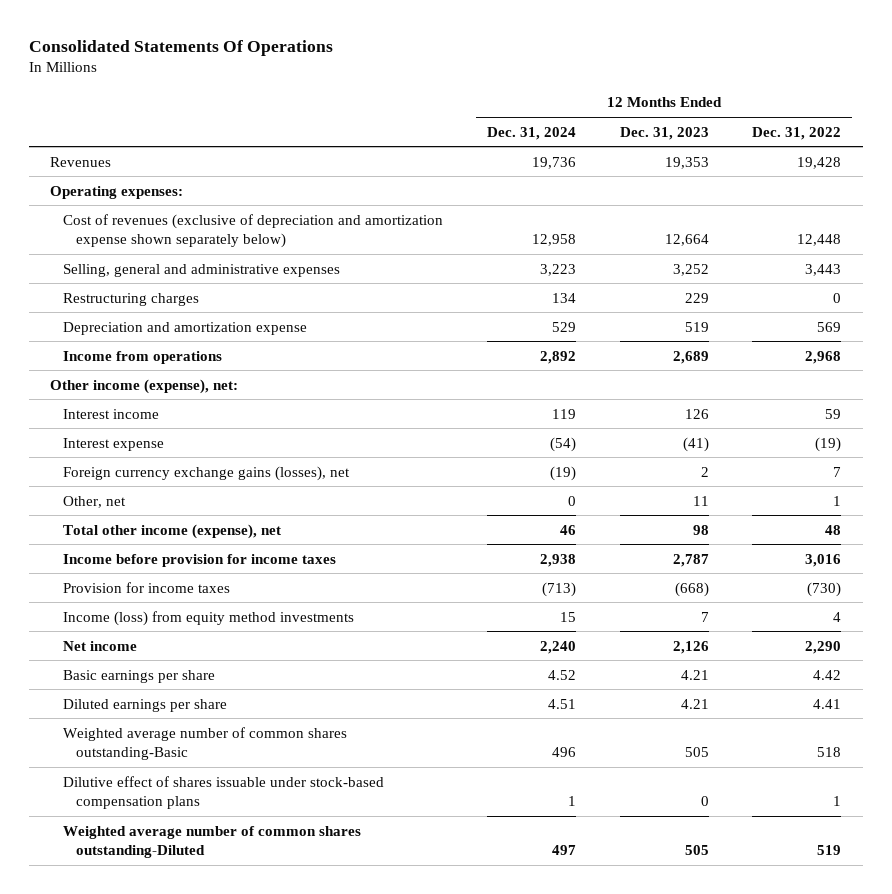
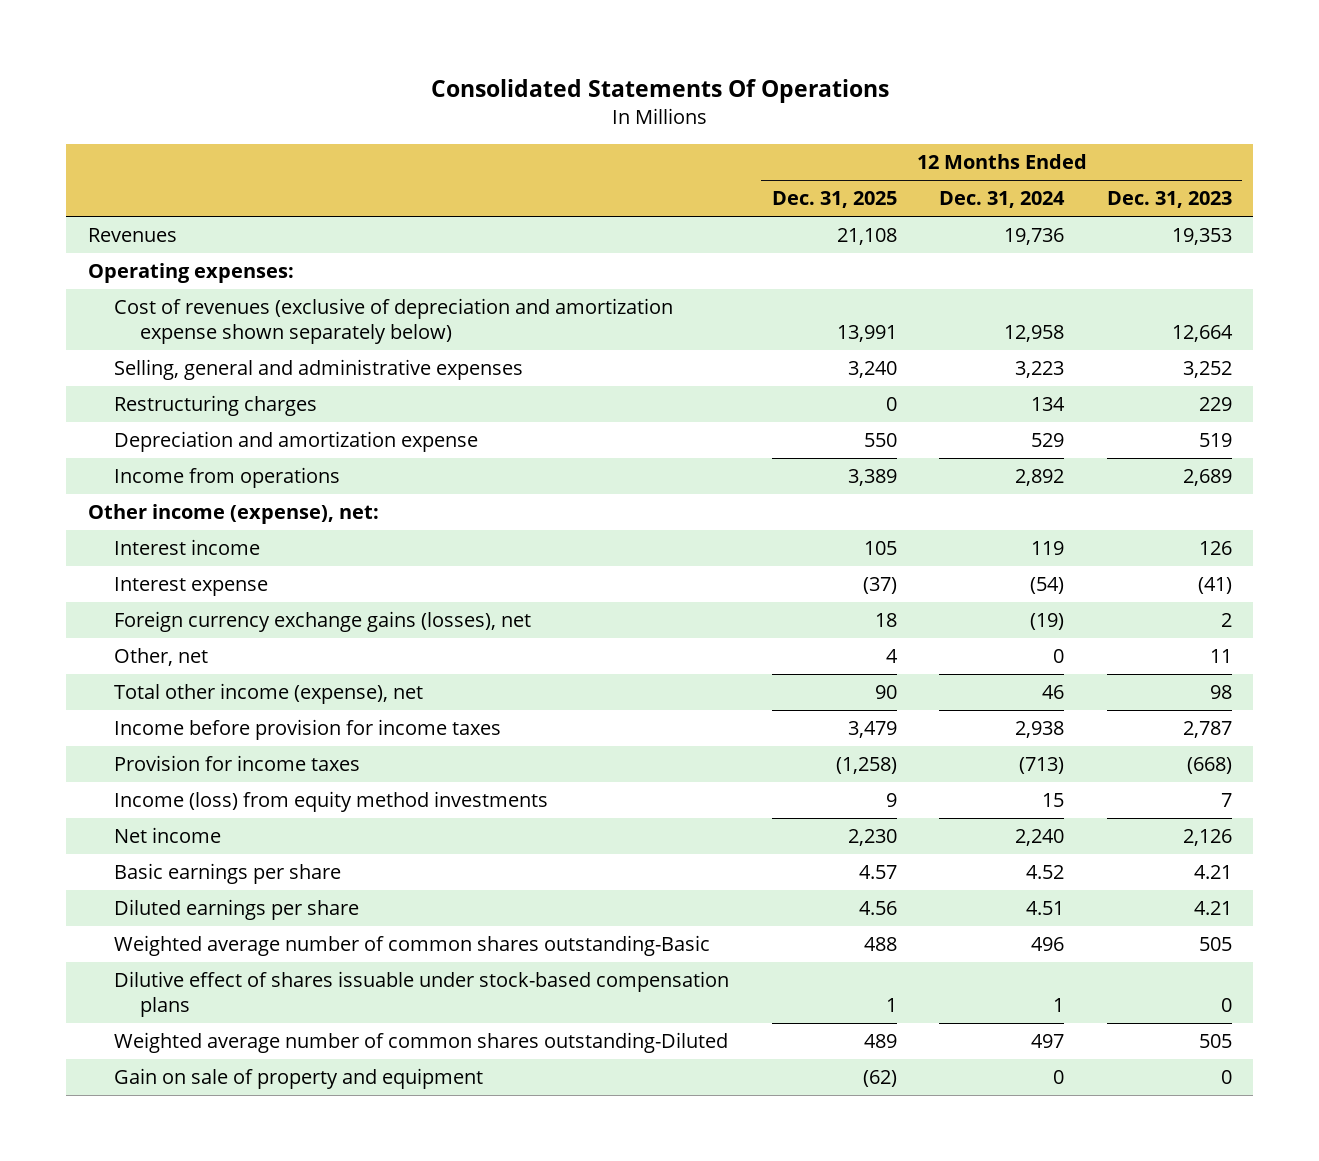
- | 12 Months Ended Dec. 31, 2024 | 12 Months Ended Dec. 31, 2023 | 12 Months Ended Dec. 31, 2022
+ | 12 Months Ended Dec. 31, 2025 | 12 Months Ended Dec. 31, 2024 | 12 Months Ended Dec. 31, 2023
+ Gain on sale of property and equipment | (62) | 0 | 0

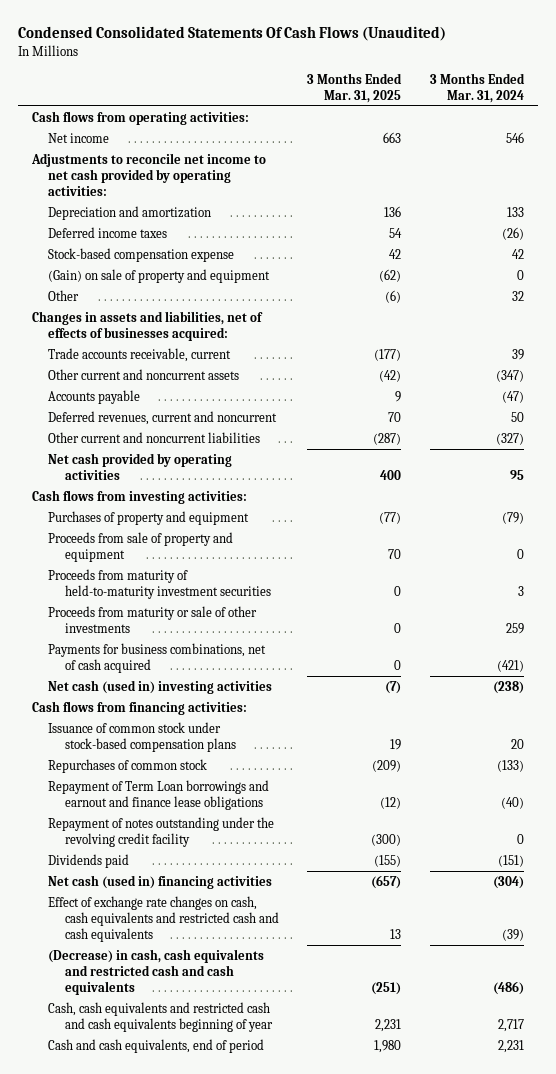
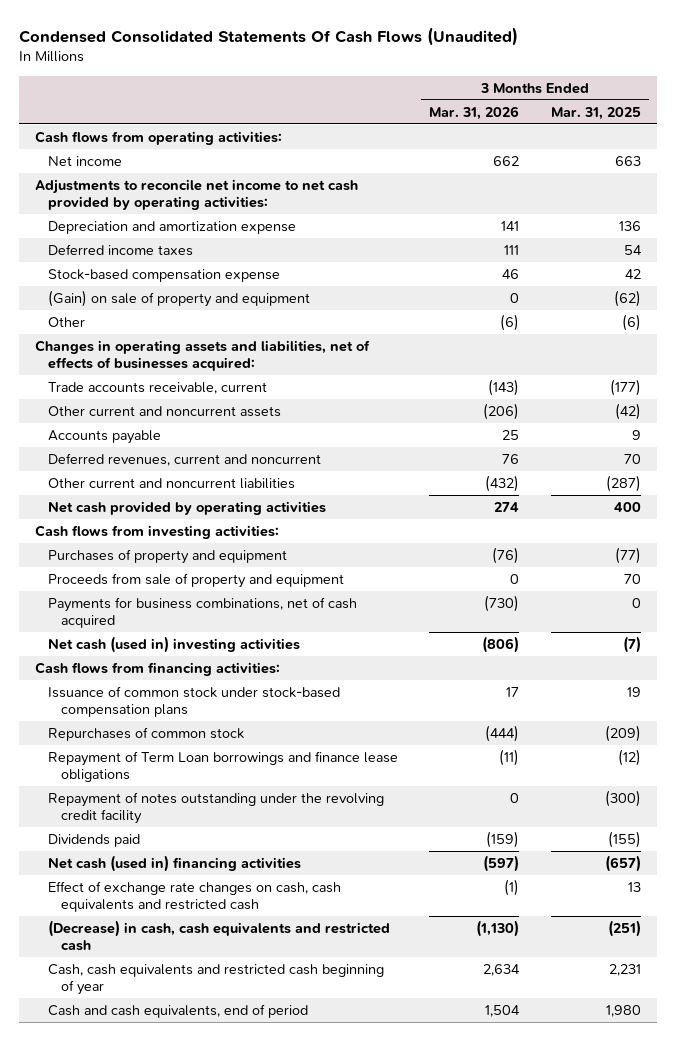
- | 3 Months Ended Mar. 31, 2025 | 3 Months Ended Mar. 31, 2024
+ | 3 Months Ended Mar. 31, 2026 | 3 Months Ended Mar. 31, 2025
- Depreciation and amortization | 136 | 133
+ Depreciation and amortization expense | 141 | 136
- Changes in assets and liabilities, net of effects of businesses acquired:
+ Changes in operating assets and liabilities, net of effects of businesses acquired:
- Proceeds from maturity of held-to-maturity investment securities | 0 | 3
- Proceeds from maturity or sale of other investments | 0 | 259
- Repayment of Term Loan borrowings and earnout and finance lease obligations | (12) | (40)
+ Repayment of Term Loan borrowings and finance lease obligations | (11) | (12)
- Effect of exchange rate changes on cash, cash equivalents and restricted cash and cash equivalents | 13 | (39)
- (Decrease) in cash, cash equivalents and restricted cash and cash equivalents | (251) | (486)
- Cash, cash equivalents and restricted cash and cash equivalents beginning of year | 2,231 | 2,717
+ Effect of exchange rate changes on cash, cash equivalents and restricted cash | (1) | 13
+ (Decrease) in cash, cash equivalents and restricted cash | (1,130) | (251)
+ Cash, cash equivalents and restricted cash beginning of year | 2,634 | 2,231

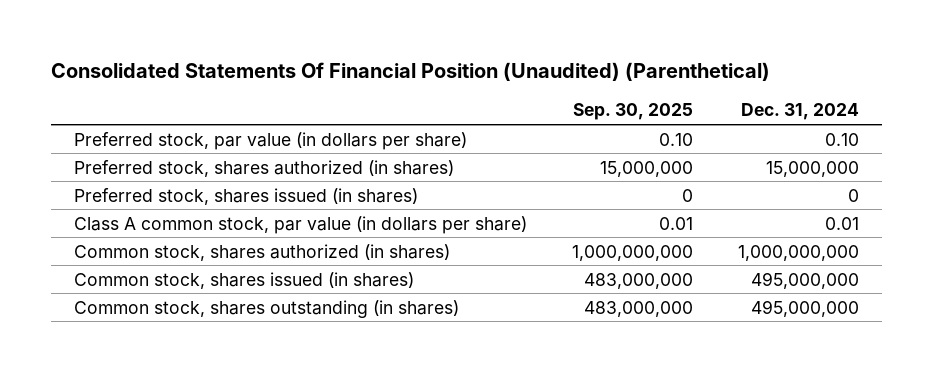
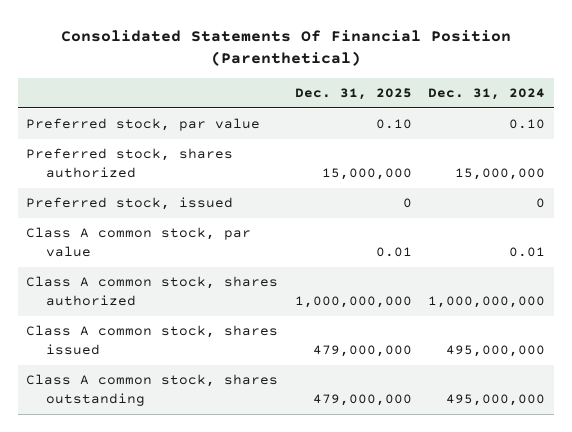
- Consolidated Statements Of Financial Position (Unaudited) (Parenthetical)
+ Consolidated Statements Of Financial Position (Parenthetical)
- | Sep. 30, 2025 | Dec. 31, 2024
+ | Dec. 31, 2025 | Dec. 31, 2024
- Preferred stock, par value (in dollars per share) | 0.10 | 0.10
- Preferred stock, shares authorized (in shares) | 15,000,000 | 15,000,000
- Preferred stock, shares issued (in shares) | 0 | 0
- Class A common stock, par value (in dollars per share) | 0.01 | 0.01
- Common stock, shares authorized (in shares) | 1,000,000,000 | 1,000,000,000
- Common stock, shares issued (in shares) | 483,000,000 | 495,000,000
- Common stock, shares outstanding (in shares) | 483,000,000 | 495,000,000
+ Preferred stock, par value | 0.10 | 0.10
+ Preferred stock, shares authorized | 15,000,000 | 15,000,000
+ Preferred stock, issued | 0 | 0
+ Class A common stock, par value | 0.01 | 0.01
+ Class A common stock, shares authorized | 1,000,000,000 | 1,000,000,000
+ Class A common stock, shares issued | 479,000,000 | 495,000,000
+ Class A common stock, shares outstanding | 479,000,000 | 495,000,000

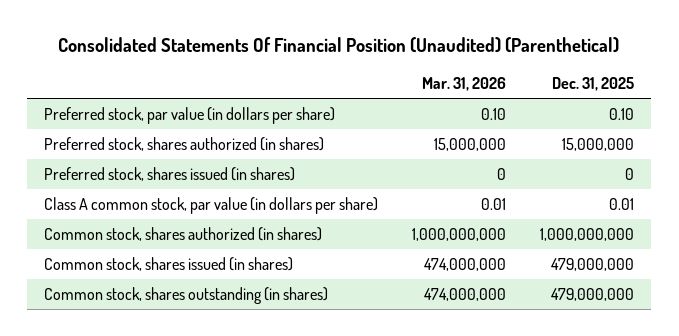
- Consolidated Statements Of Financial Position (Parenthetical)
+ Consolidated Statements Of Financial Position (Unaudited) (Parenthetical)
- | Dec. 31, 2025 | Dec. 31, 2024
+ | Mar. 31, 2026 | Dec. 31, 2025
- Preferred stock, par value | 0.10 | 0.10
- Preferred stock, shares authorized | 15,000,000 | 15,000,000
- Preferred stock, issued | 0 | 0
- Class A common stock, par value | 0.01 | 0.01
- Class A common stock, shares authorized | 1,000,000,000 | 1,000,000,000
- Class A common stock, shares issued | 479,000,000 | 495,000,000
- Class A common stock, shares outstanding | 479,000,000 | 495,000,000
+ Preferred stock, par value (in dollars per share) | 0.10 | 0.10
+ Preferred stock, shares authorized (in shares) | 15,000,000 | 15,000,000
+ Preferred stock, shares issued (in shares) | 0 | 0
+ Class A common stock, par value (in dollars per share) | 0.01 | 0.01
+ Common stock, shares authorized (in shares) | 1,000,000,000 | 1,000,000,000
+ Common stock, shares issued (in shares) | 474,000,000 | 479,000,000
+ Common stock, shares outstanding (in shares) | 474,000,000 | 479,000,000

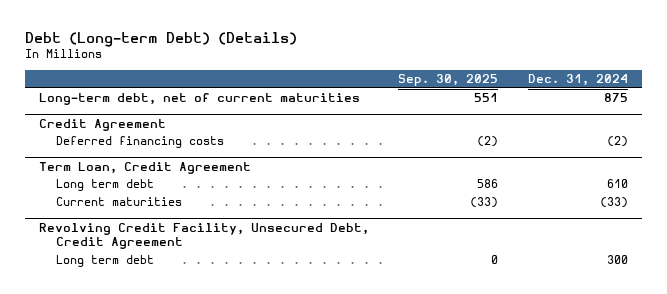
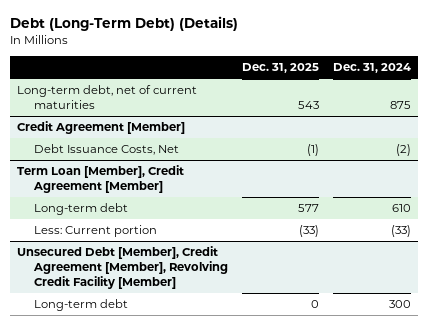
- Debt (Long-term Debt) (Details)
+ Debt (Long-Term Debt) (Details)
- | Sep. 30, 2025 | Dec. 31, 2024
+ | Dec. 31, 2025 | Dec. 31, 2024
- Credit Agreement
- Deferred financing costs | (2) | (2)
- Term Loan, Credit Agreement
- Long term debt | 586 | 610
- Current maturities | (33) | (33)
- Revolving Credit Facility, Unsecured Debt, Credit Agreement
- Long term debt | 0 | 300
+ Credit Agreement [Member]
+ Debt Issuance Costs, Net | (1) | (2)
+ Term Loan [Member], Credit Agreement [Member]
+ Long-term debt | 577 | 610
+ Less: Current portion | (33) | (33)
+ Unsecured Debt [Member], Credit Agreement [Member], Revolving Credit Facility [Member]
+ Long-term debt | 0 | 300

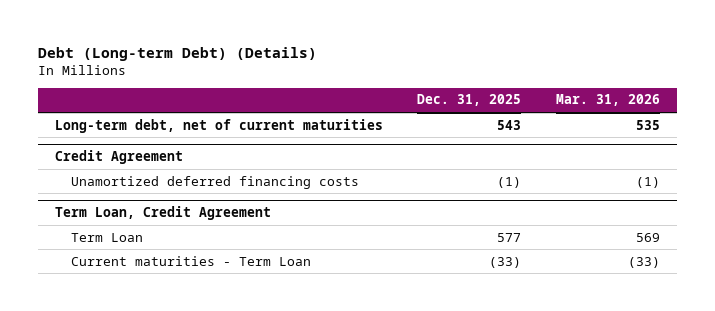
- Debt (Long-Term Debt) (Details)
+ Debt (Long-term Debt) (Details)
- | Dec. 31, 2025 | Dec. 31, 2024
+ | Dec. 31, 2025 | Mar. 31, 2026
- Credit Agreement [Member]
- Debt Issuance Costs, Net | (1) | (2)
- Term Loan [Member], Credit Agreement [Member]
- Long-term debt | 577 | 610
- Less: Current portion | (33) | (33)
- Unsecured Debt [Member], Credit Agreement [Member], Revolving Credit Facility [Member]
- Long-term debt | 0 | 300
+ Credit Agreement
+ Unamortized deferred financing costs | (1) | (1)
+ Term Loan, Credit Agreement
+ Term Loan | 577 | 569
+ Current maturities - Term Loan | (33) | (33)

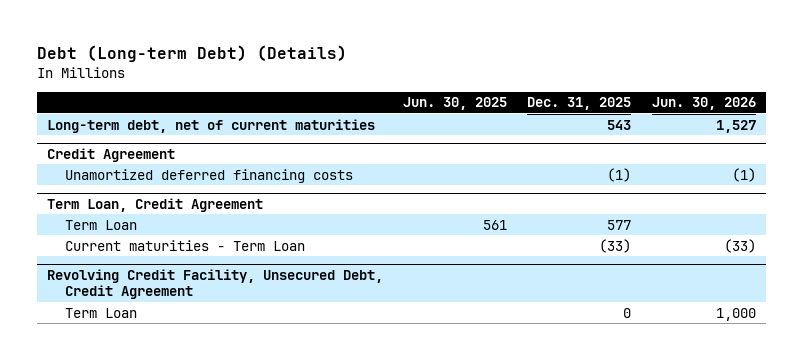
- | Dec. 31, 2025 | Mar. 31, 2026
+ | Jun. 30, 2025 | Dec. 31, 2025 | Jun. 30, 2026
+ Revolving Credit Facility, Unsecured Debt, Credit Agreement
+ Term Loan | | 0 | 1,000

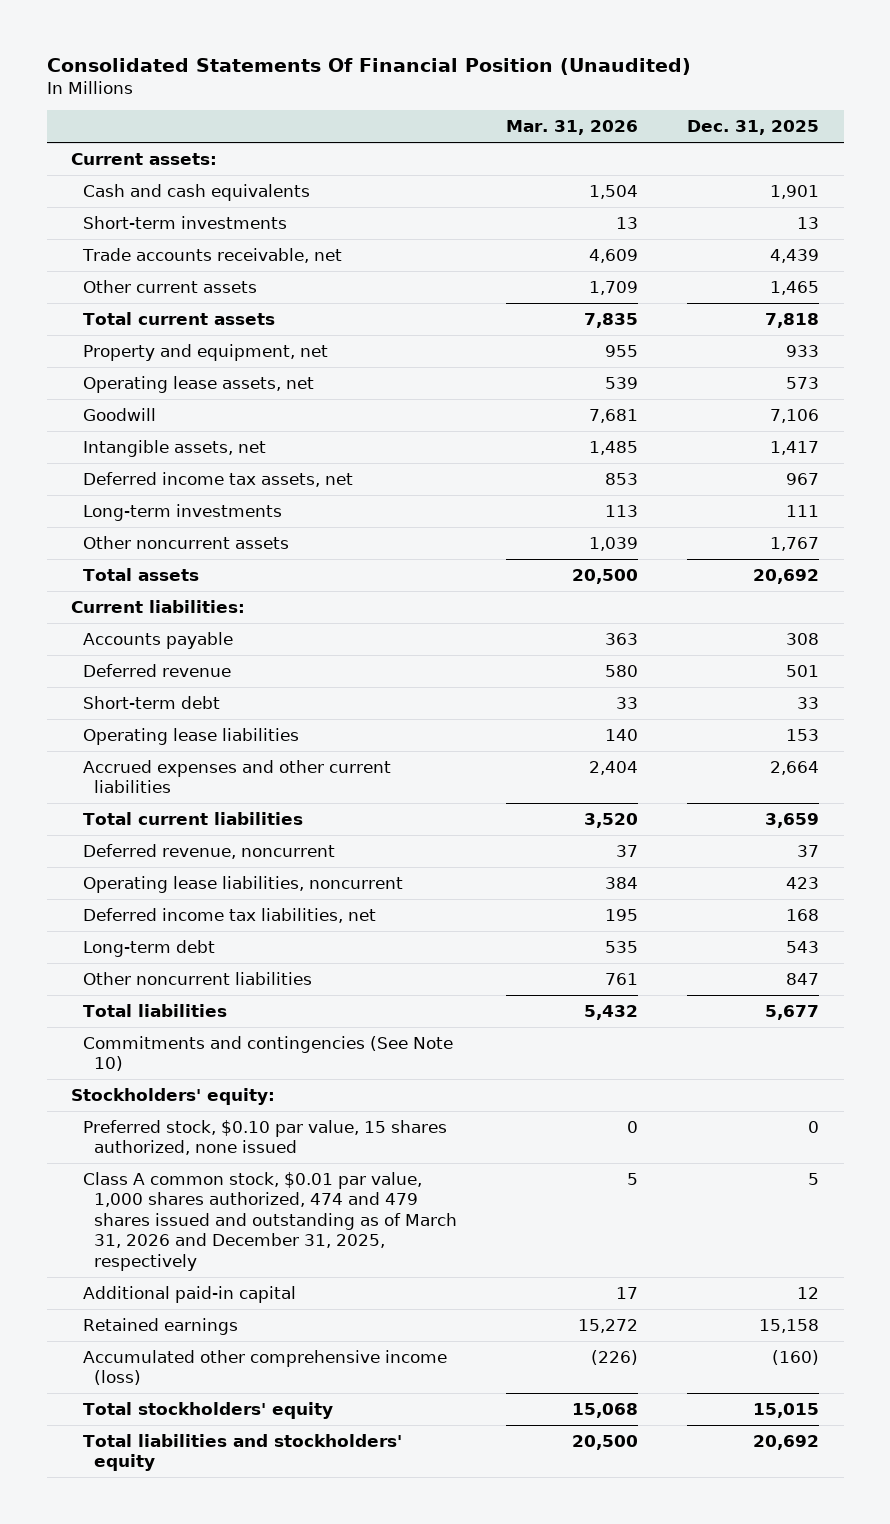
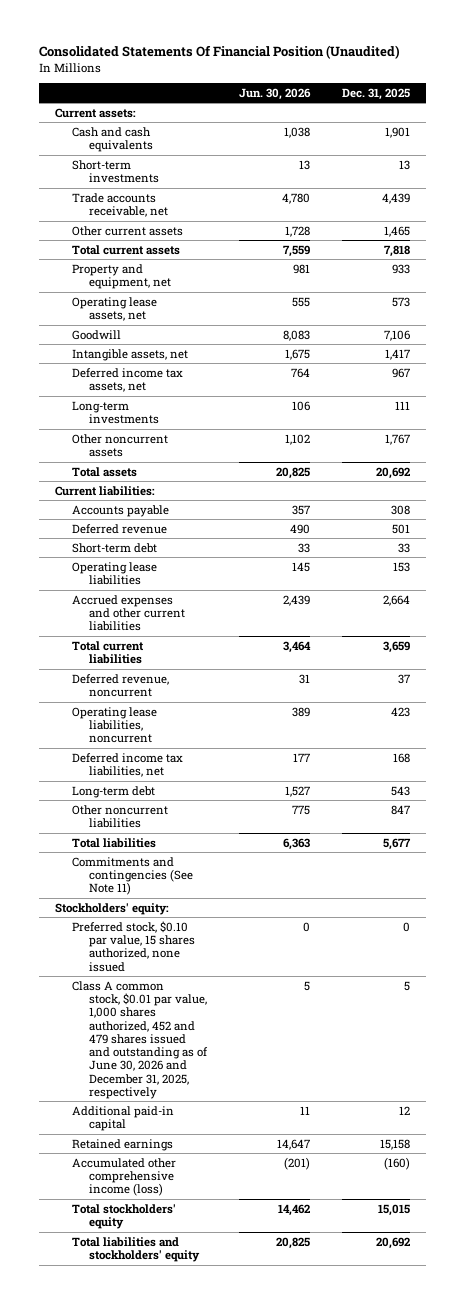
- | Mar. 31, 2026 | Dec. 31, 2025
+ | Jun. 30, 2026 | Dec. 31, 2025
- Commitments and contingencies (See Note 10)
+ Commitments and contingencies (See Note 11)
- Class A common stock, $0.01 par value, 1,000 shares authorized, 474 and 479 shares issued and outstanding as of March 31, 2026 and December 31, 2025, respectively | 5 | 5
+ Class A common stock, $0.01 par value, 1,000 shares authorized, 452 and 479 shares issued and outstanding as of June 30, 2026 and December 31, 2025, respectively | 5 | 5

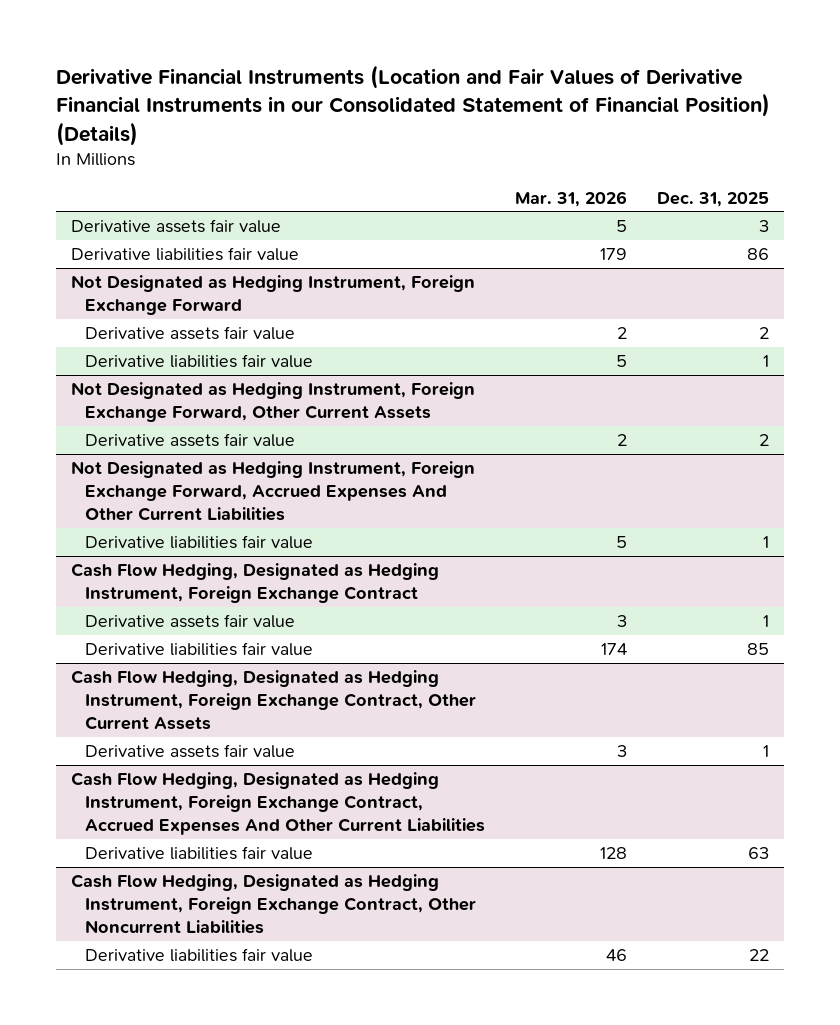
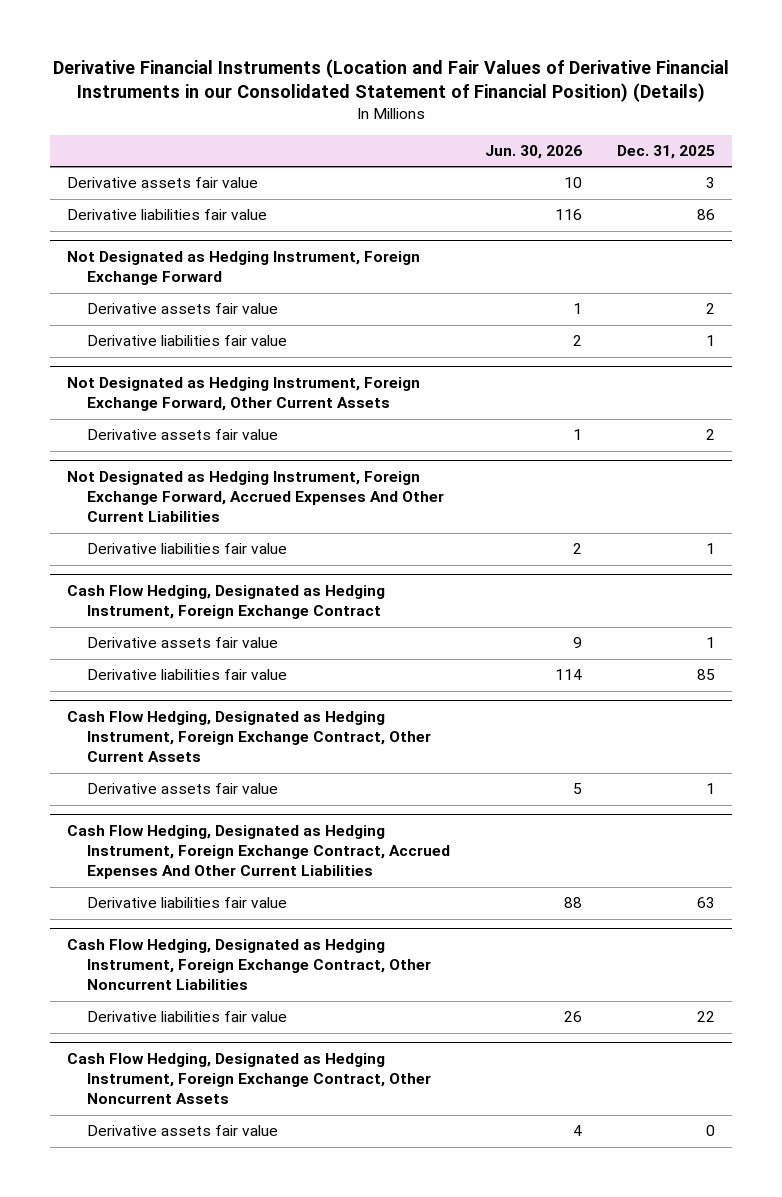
- | Mar. 31, 2026 | Dec. 31, 2025
+ | Jun. 30, 2026 | Dec. 31, 2025
+ Cash Flow Hedging, Designated as Hedging Instrument, Foreign Exchange Contract, Other Noncurrent Assets
+ Derivative assets fair value | 4 | 0

